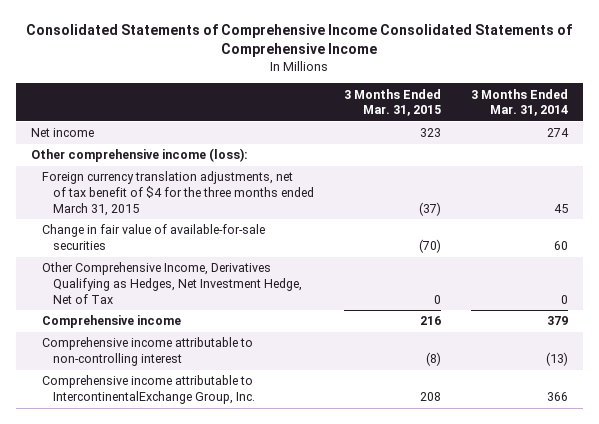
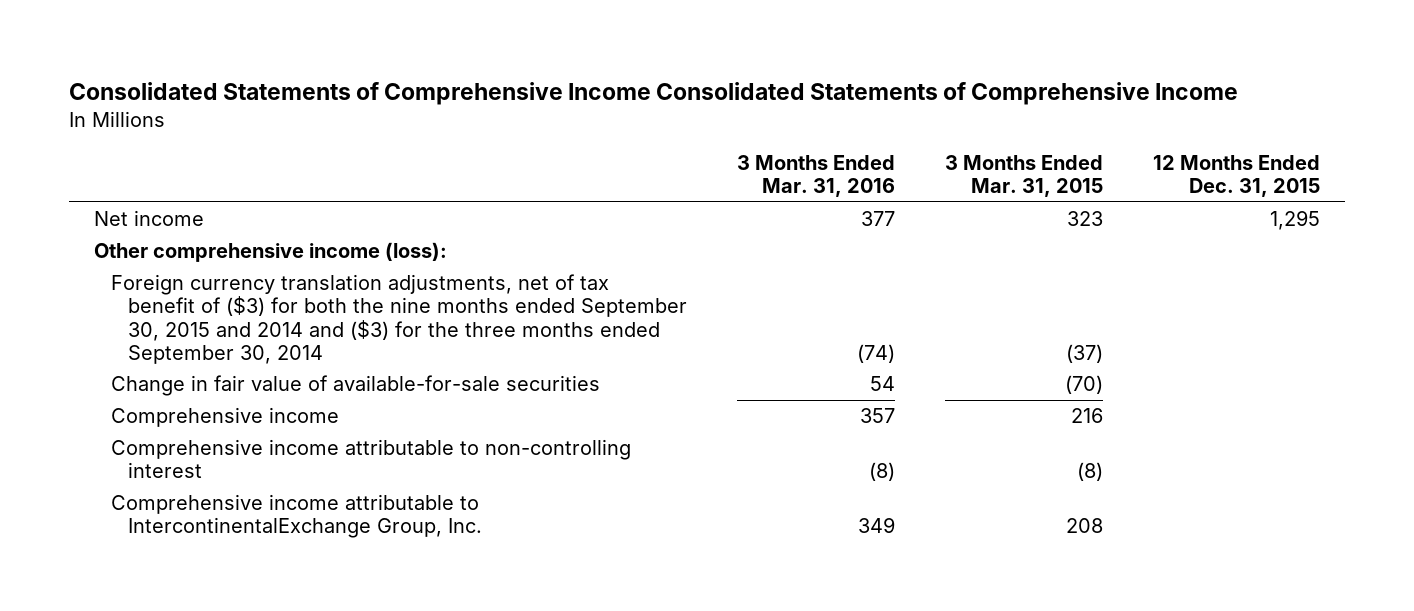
- | 3 Months Ended Mar. 31, 2015 | 3 Months Ended Mar. 31, 2014
+ | 3 Months Ended Mar. 31, 2016 | 3 Months Ended Mar. 31, 2015 | 12 Months Ended Dec. 31, 2015
- Foreign currency translation adjustments, net of tax benefit of $4 for the three months ended March 31, 2015 | (37) | 45
+ Foreign currency translation adjustments, net of tax benefit of ($3) for both the nine months ended September 30, 2015 and 2014 and ($3) for the three months ended September 30, 2014 | (74) | (37) |
- Other Comprehensive Income, Derivatives Qualifying as Hedges, Net Investment Hedge, Net of Tax | 0 | 0

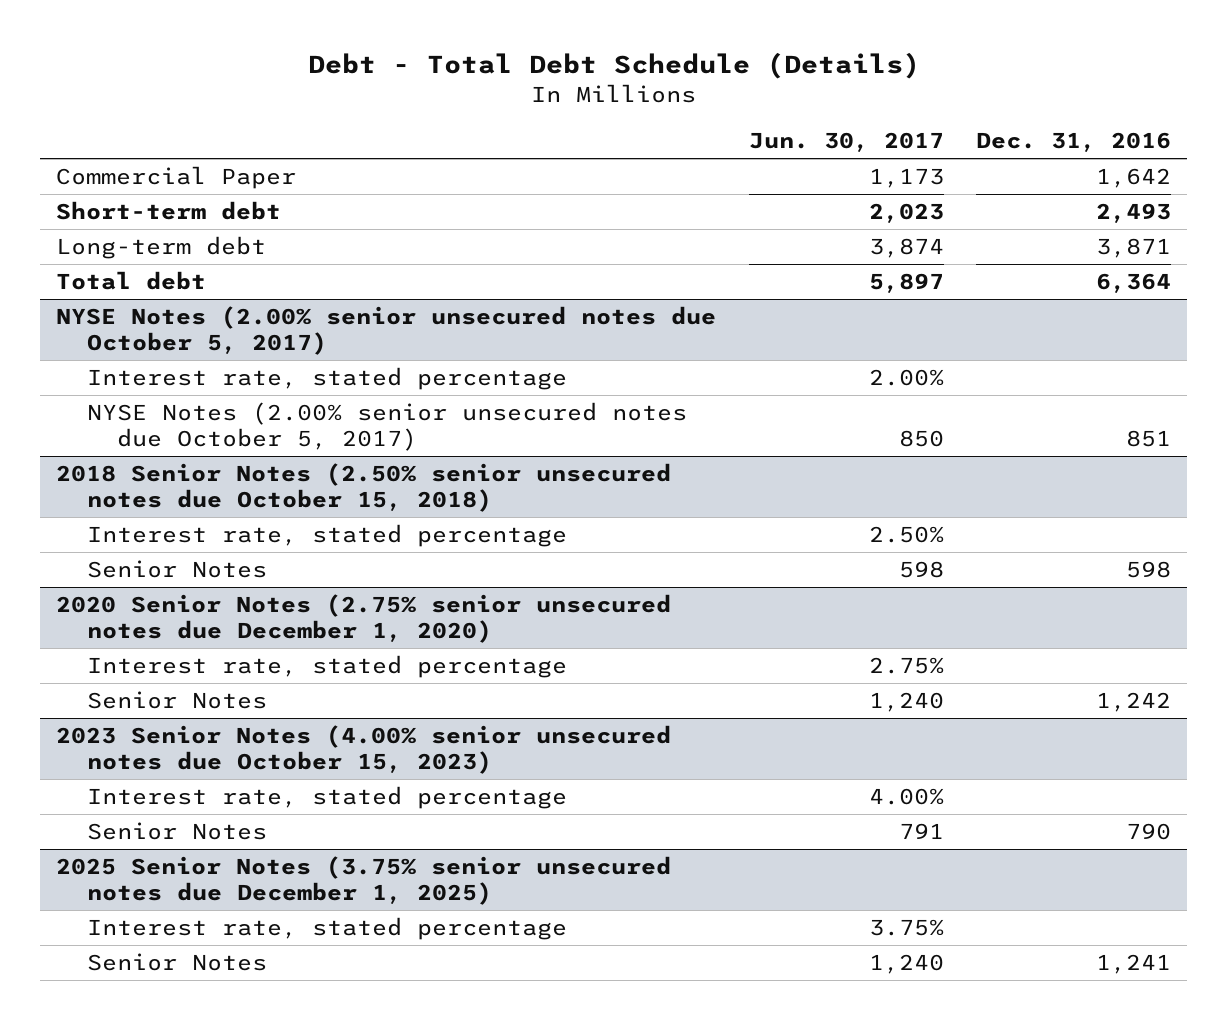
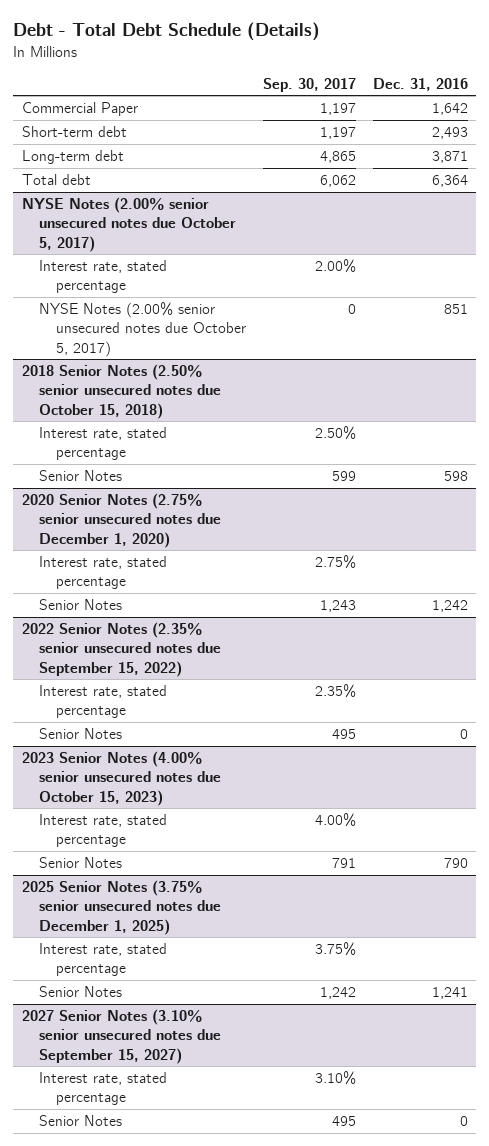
- | Jun. 30, 2017 | Dec. 31, 2016
+ | Sep. 30, 2017 | Dec. 31, 2016
+ 2022 Senior Notes (2.35% senior unsecured notes due September 15, 2022)
+ Interest rate, stated percentage | 2.35% |
+ Senior Notes | 495 | 0
+ 2027 Senior Notes (3.10% senior unsecured notes due September 15, 2027)
+ Interest rate, stated percentage | 3.10% |
+ Senior Notes | 495 | 0

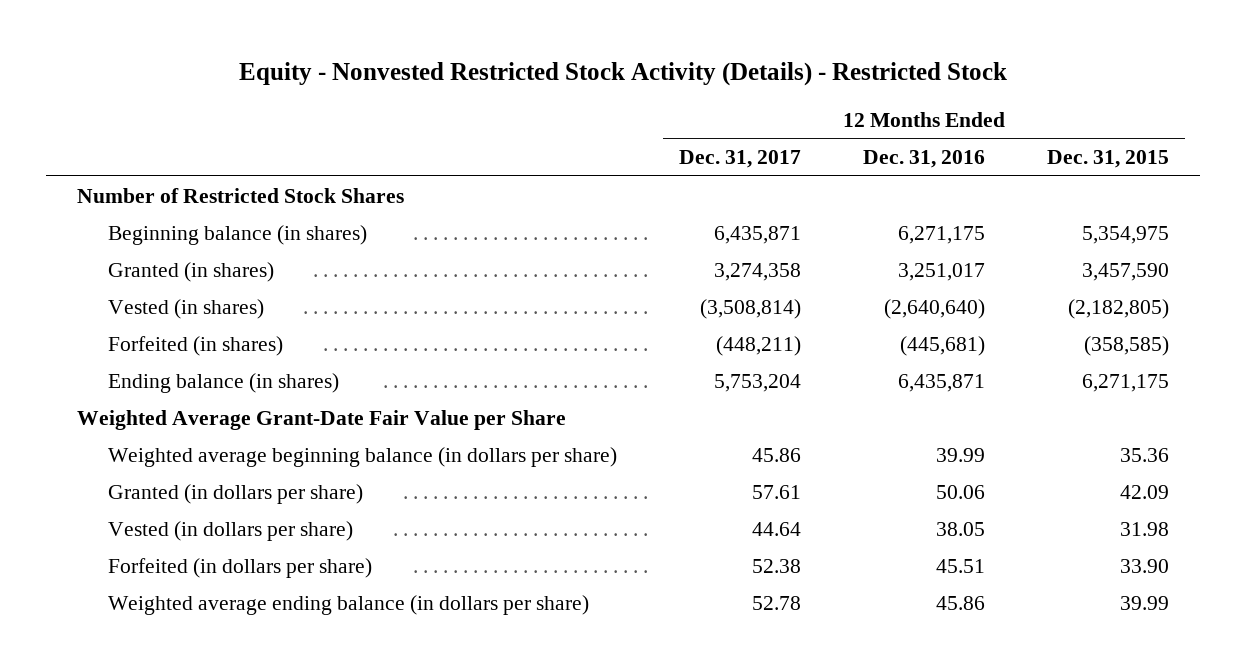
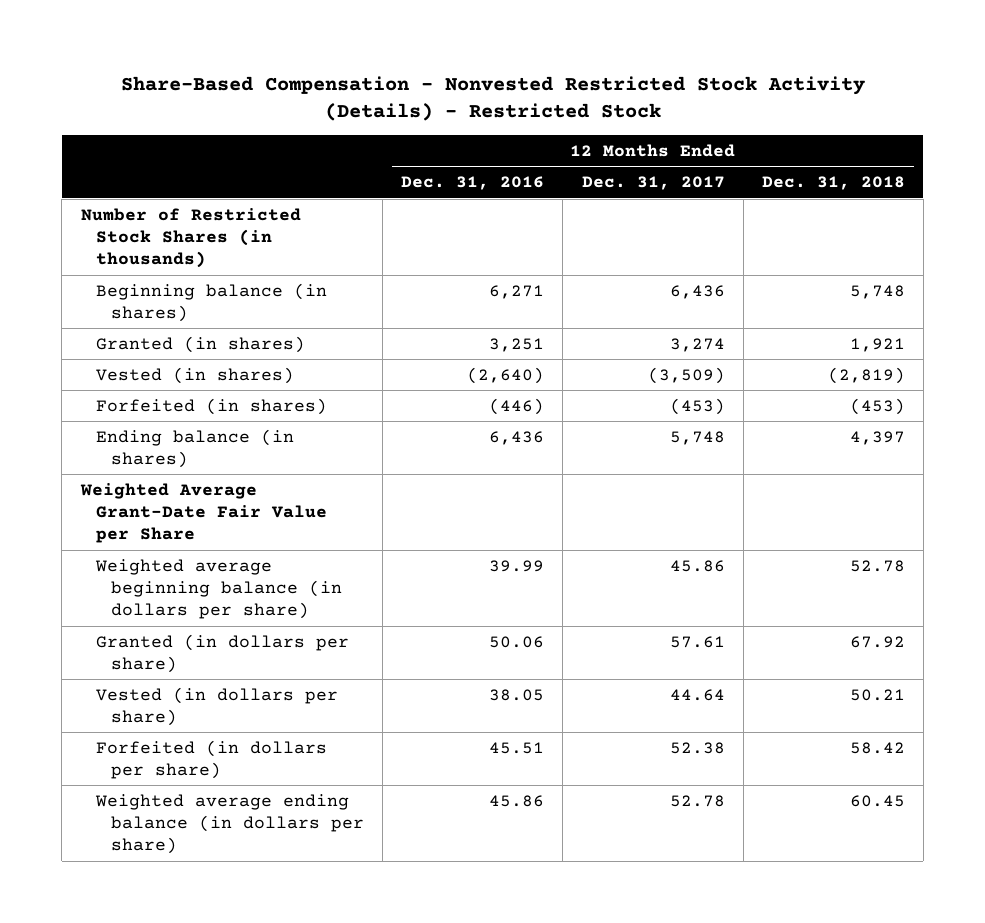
- Equity - Nonvested Restricted Stock Activity (Details) - Restricted Stock
+ Share-Based Compensation - Nonvested Restricted Stock Activity (Details) - Restricted Stock
- | 12 Months Ended Dec. 31, 2017 | 12 Months Ended Dec. 31, 2016 | 12 Months Ended Dec. 31, 2015
+ | 12 Months Ended Dec. 31, 2016 | 12 Months Ended Dec. 31, 2017 | 12 Months Ended Dec. 31, 2018
- Number of Restricted Stock Shares
- Beginning balance (in shares) | 6,435,871 | 6,271,175 | 5,354,975
- Granted (in shares) | 3,274,358 | 3,251,017 | 3,457,590
- Vested (in shares) | (3,508,814) | (2,640,640) | (2,182,805)
- Forfeited (in shares) | (448,211) | (445,681) | (358,585)
- Ending balance (in shares) | 5,753,204 | 6,435,871 | 6,271,175
+ Number of Restricted Stock Shares (in thousands)
+ Beginning balance (in shares) | 6,271 | 6,436 | 5,748
+ Granted (in shares) | 3,251 | 3,274 | 1,921
+ Vested (in shares) | (2,640) | (3,509) | (2,819)
+ Forfeited (in shares) | (446) | (453) | (453)
+ Ending balance (in shares) | 6,436 | 5,748 | 4,397

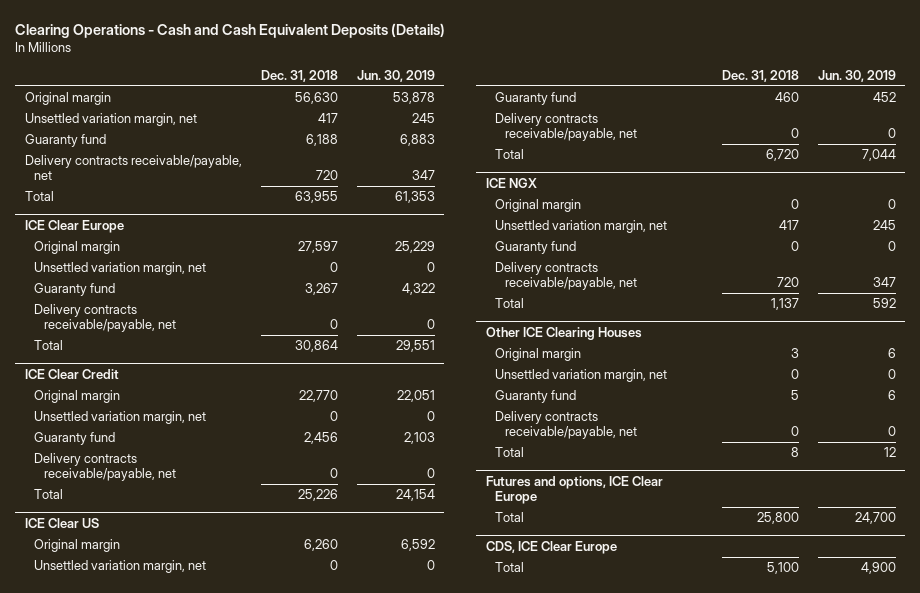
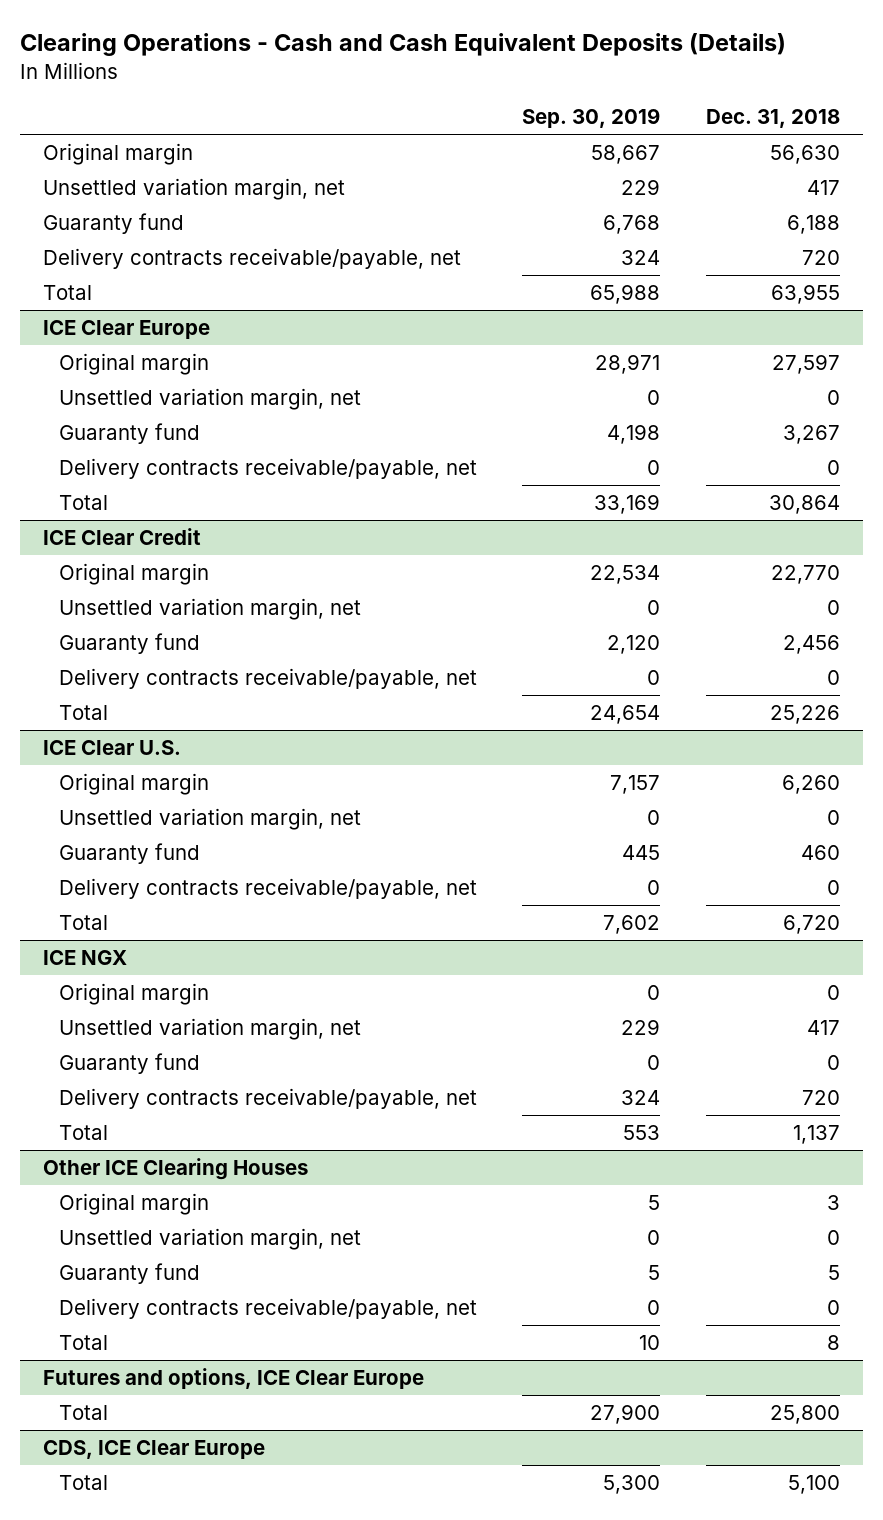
- | Dec. 31, 2018 | Jun. 30, 2019
+ | Sep. 30, 2019 | Dec. 31, 2018
- ICE Clear US
+ ICE Clear U.S.

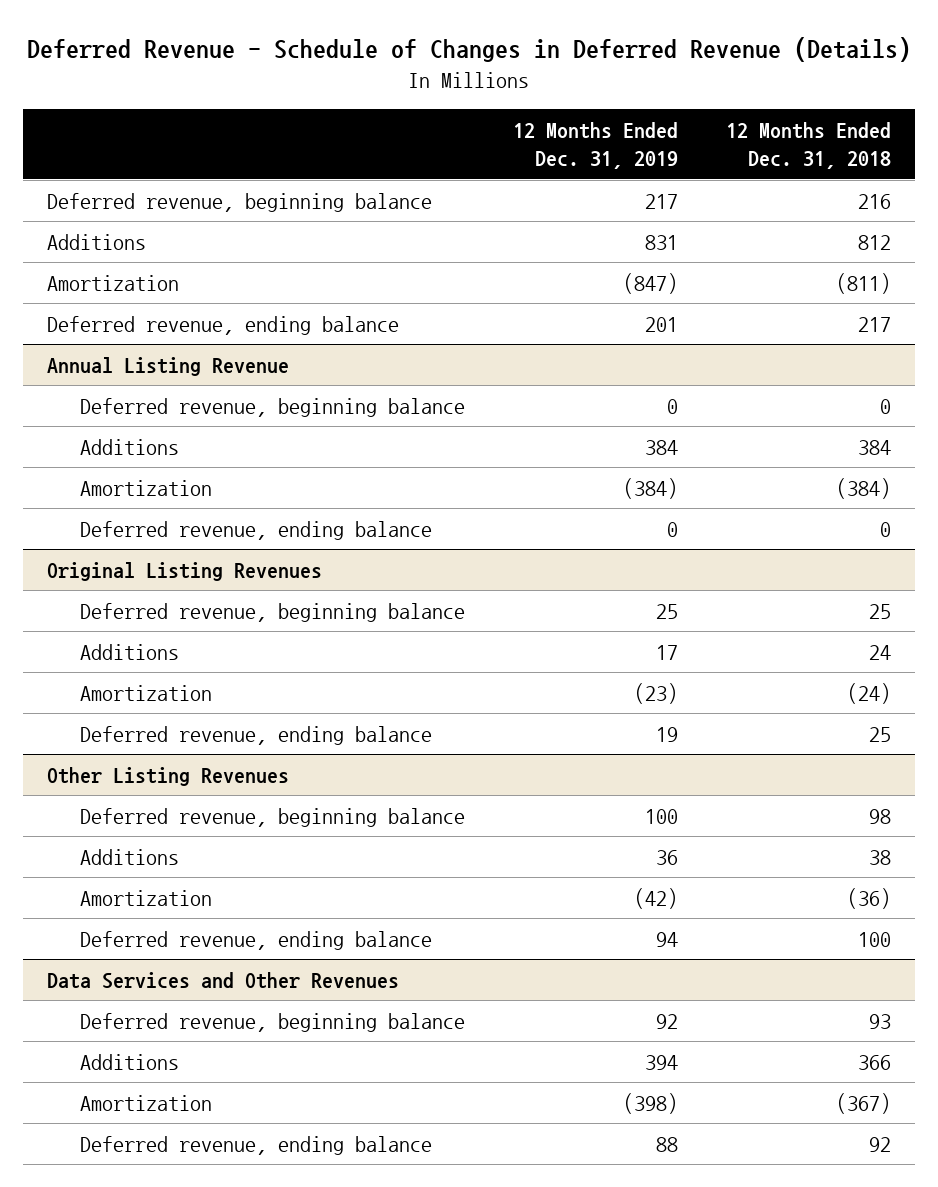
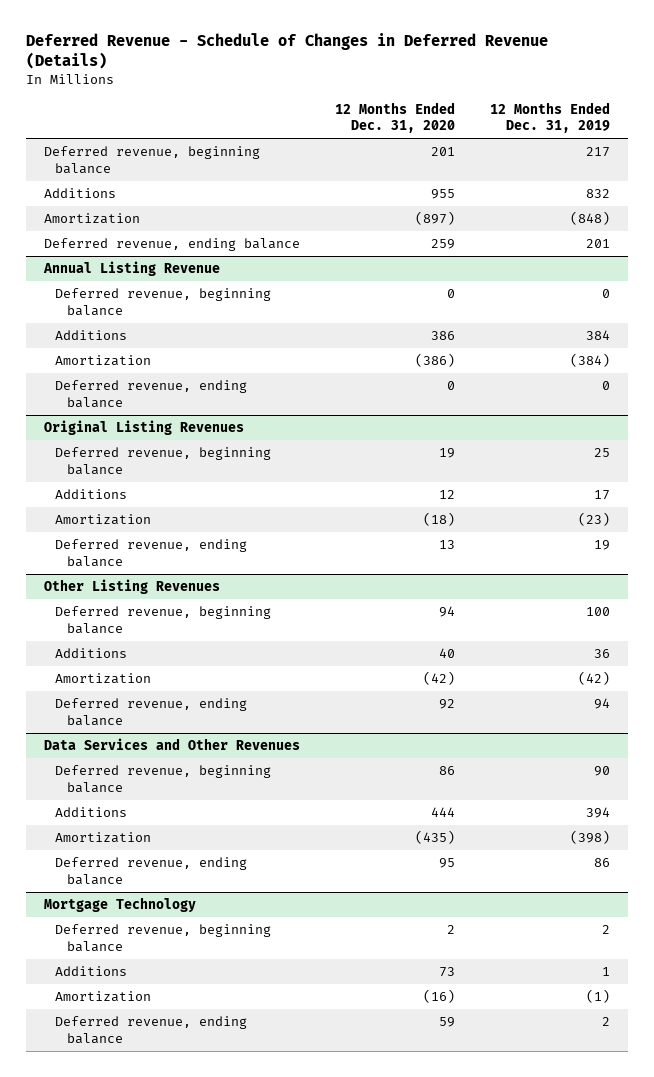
- | 12 Months Ended Dec. 31, 2019 | 12 Months Ended Dec. 31, 2018
+ | 12 Months Ended Dec. 31, 2020 | 12 Months Ended Dec. 31, 2019
- Additions | 831 | 812
- Amortization | (847) | (811)
+ Additions | 955 | 832
+ Amortization | (897) | (848)
@ Data Services and Other Revenues
- Deferred revenue, beginning balance | 92 | 93
+ Deferred revenue, beginning balance | 86 | 90
- Deferred revenue, ending balance | 88 | 92
+ Deferred revenue, ending balance | 95 | 86
+ Mortgage Technology
+ Deferred revenue, beginning balance | 2 | 2
+ Additions | 73 | 1
+ Amortization | (16) | (1)
+ Deferred revenue, ending balance | 59 | 2

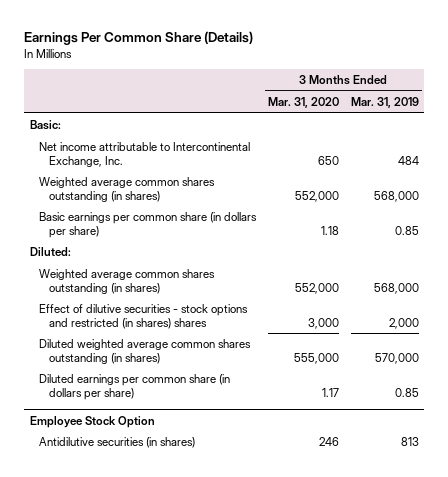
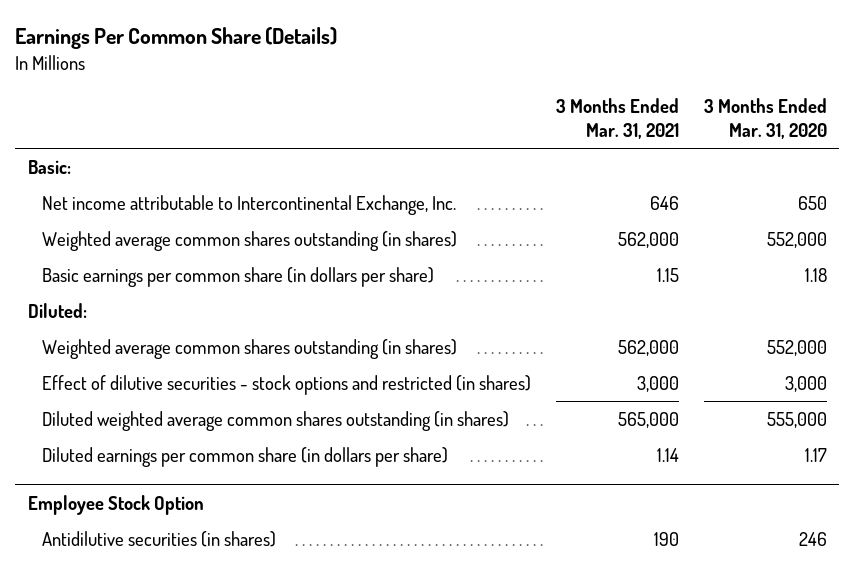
- | 3 Months Ended Mar. 31, 2020 | 3 Months Ended Mar. 31, 2019
+ | 3 Months Ended Mar. 31, 2021 | 3 Months Ended Mar. 31, 2020
- Effect of dilutive securities - stock options and restricted (in shares) shares | 3,000 | 2,000
+ Effect of dilutive securities - stock options and restricted (in shares) | 3,000 | 3,000

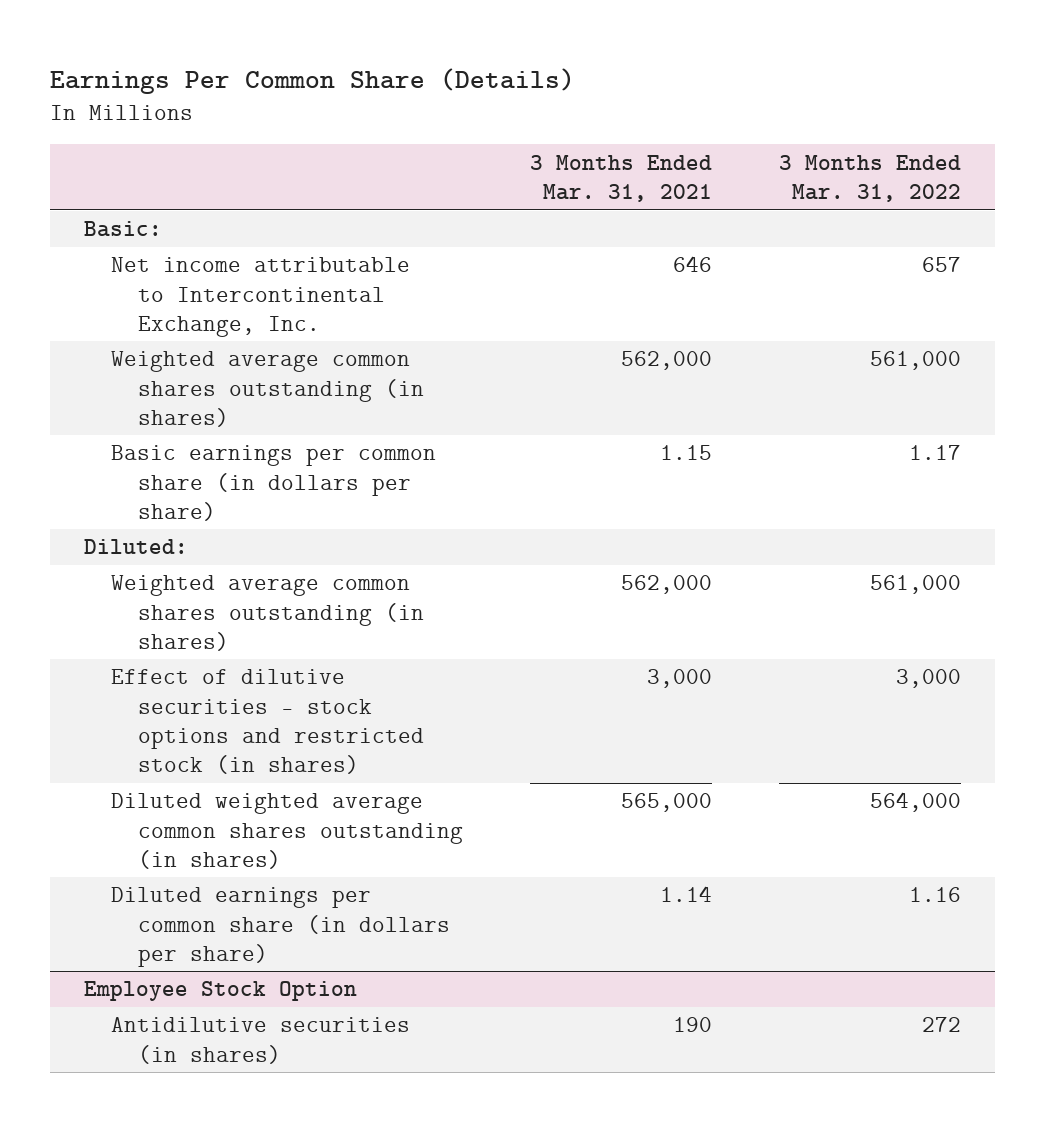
- | 3 Months Ended Mar. 31, 2021 | 3 Months Ended Mar. 31, 2020
+ | 3 Months Ended Mar. 31, 2021 | 3 Months Ended Mar. 31, 2022
- Effect of dilutive securities - stock options and restricted (in shares) | 3,000 | 3,000
+ Effect of dilutive securities - stock options and restricted stock (in shares) | 3,000 | 3,000

